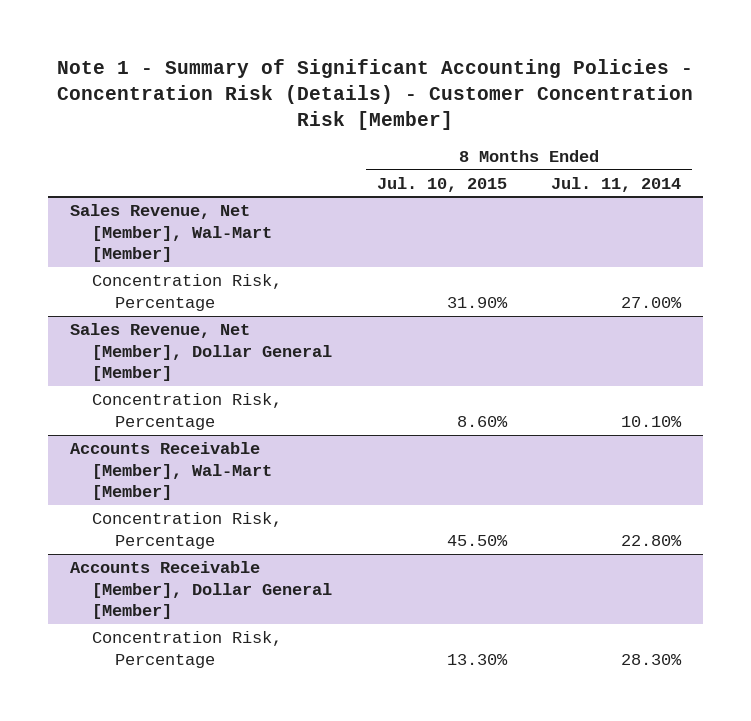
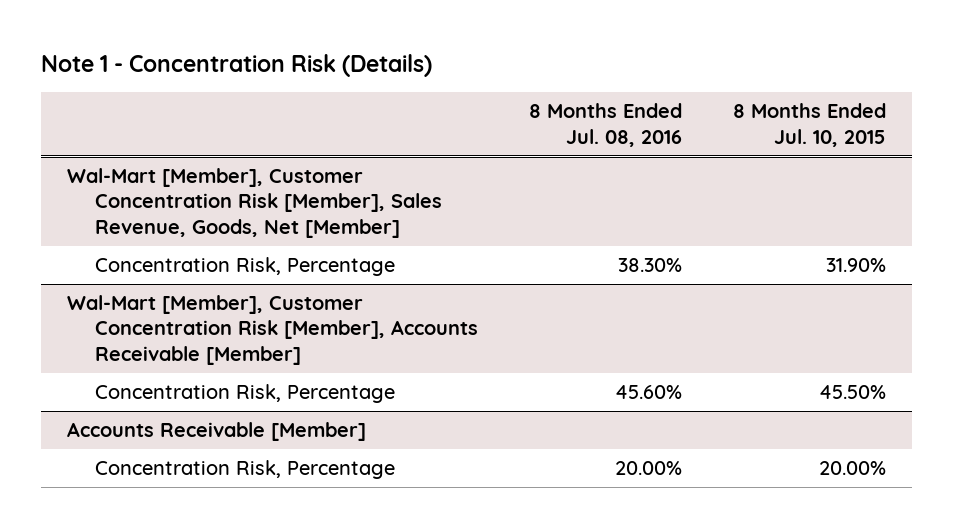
- Note 1 - Summary of Significant Accounting Policies - Concentration Risk (Details) - Customer Concentration Risk [Member]
+ Note 1 - Concentration Risk (Details)
- | 8 Months Ended Jul. 10, 2015 | 8 Months Ended Jul. 11, 2014
+ | 8 Months Ended Jul. 08, 2016 | 8 Months Ended Jul. 10, 2015
- Sales Revenue, Net [Member], Wal-Mart [Member]
+ Wal-Mart [Member], Customer Concentration Risk [Member], Sales Revenue, Goods, Net [Member]
- Sales Revenue, Net [Member], Dollar General [Member]
- Concentration Risk, Percentage | 8.60% | 10.10%
- Accounts Receivable [Member], Wal-Mart [Member]
+ Wal-Mart [Member], Customer Concentration Risk [Member], Accounts Receivable [Member]
- Accounts Receivable [Member], Dollar General [Member]
- Concentration Risk, Percentage | 13.30% | 28.30%
+ Accounts Receivable [Member]
+ Concentration Risk, Percentage | 20.00% | 20.00%

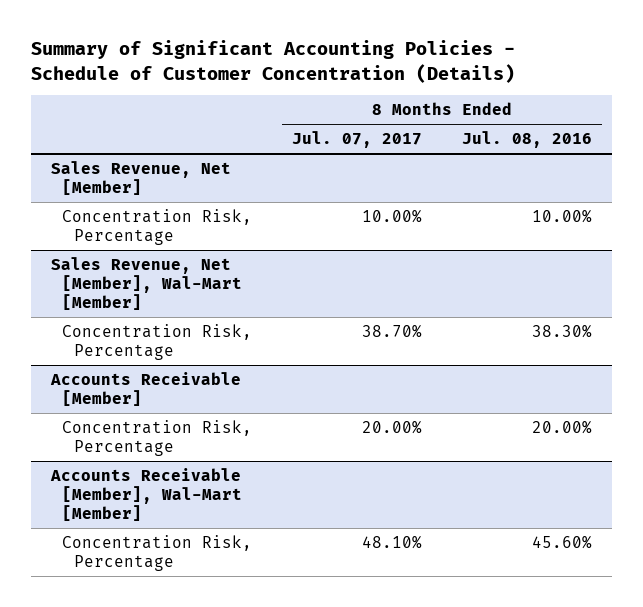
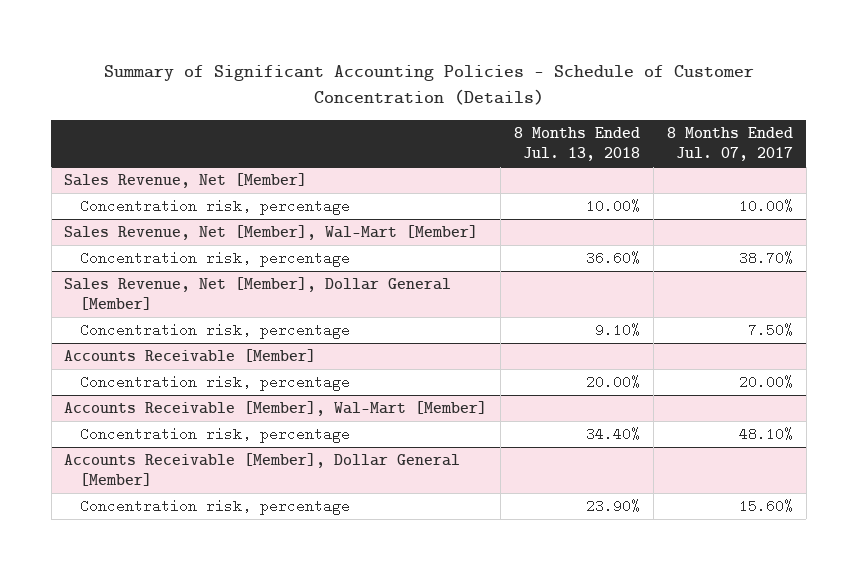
- | 8 Months Ended Jul. 07, 2017 | 8 Months Ended Jul. 08, 2016
+ | 8 Months Ended Jul. 13, 2018 | 8 Months Ended Jul. 07, 2017
@ Sales Revenue, Net [Member]
- Concentration Risk, Percentage | 10.00% | 10.00%
+ Concentration risk, percentage | 10.00% | 10.00%
@ Sales Revenue, Net [Member], Wal-Mart [Member]
- Concentration Risk, Percentage | 38.70% | 38.30%
+ Concentration risk, percentage | 36.60% | 38.70%
+ Sales Revenue, Net [Member], Dollar General [Member]
+ Concentration risk, percentage | 9.10% | 7.50%
@ Accounts Receivable [Member]
- Concentration Risk, Percentage | 20.00% | 20.00%
+ Concentration risk, percentage | 20.00% | 20.00%
@ Accounts Receivable [Member], Wal-Mart [Member]
- Concentration Risk, Percentage | 48.10% | 45.60%
+ Concentration risk, percentage | 34.40% | 48.10%
+ Accounts Receivable [Member], Dollar General [Member]
+ Concentration risk, percentage | 23.90% | 15.60%

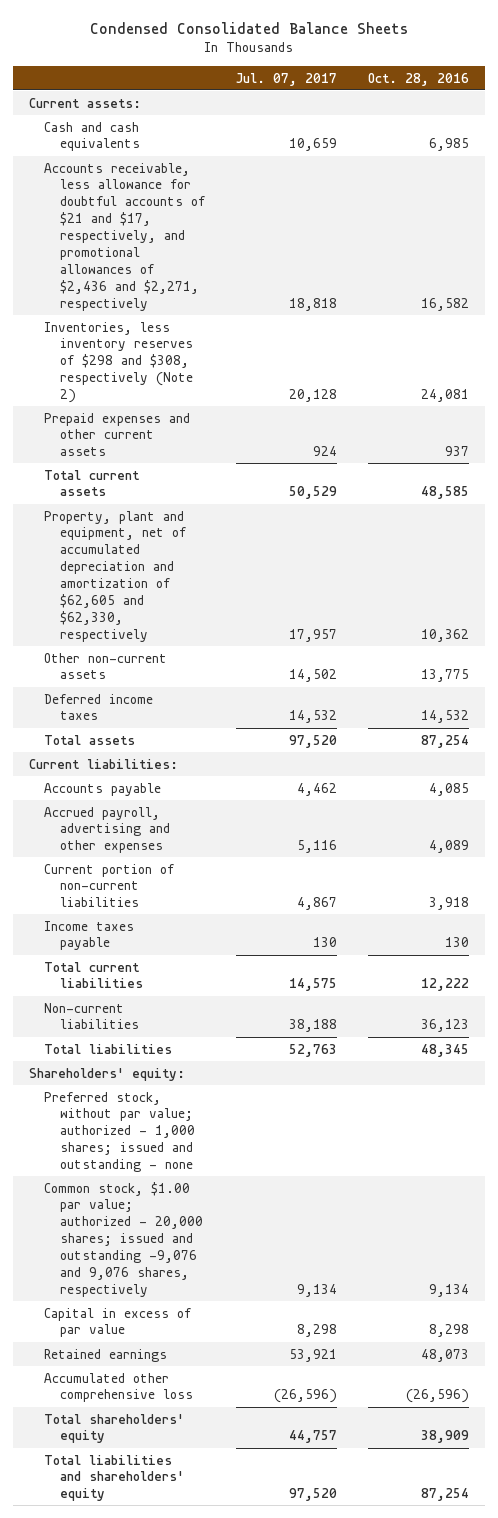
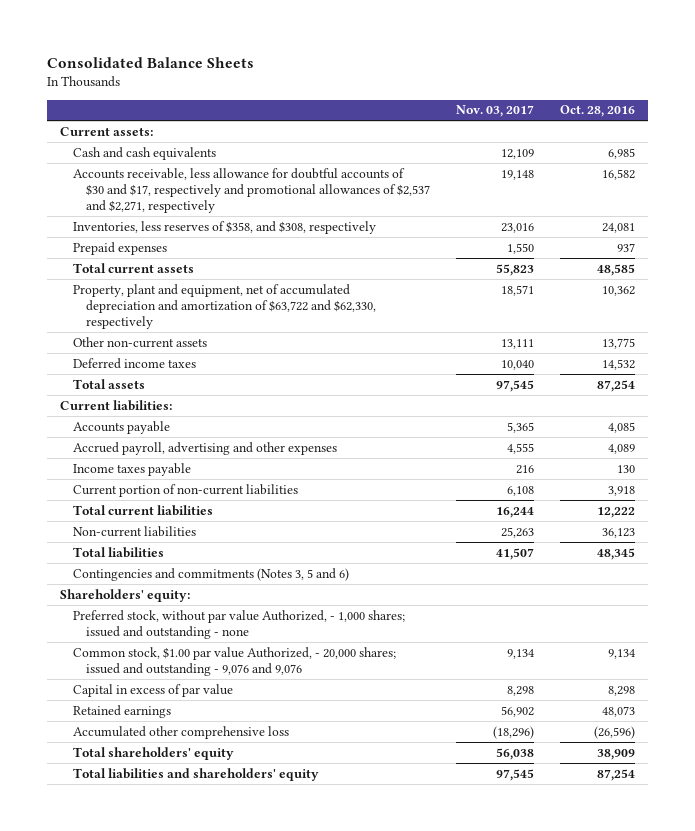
- Condensed Consolidated Balance Sheets
+ Consolidated Balance Sheets
- | Jul. 07, 2017 | Oct. 28, 2016
+ | Nov. 03, 2017 | Oct. 28, 2016
- Accounts receivable, less allowance for doubtful accounts of $21 and $17, respectively, and promotional allowances of $2,436 and $2,271, respectively | 18,818 | 16,582
- Inventories, less inventory reserves of $298 and $308, respectively (Note 2) | 20,128 | 24,081
- Prepaid expenses and other current assets | 924 | 937
+ Accounts receivable, less allowance for doubtful accounts of $30 and $17, respectively and promotional allowances of $2,537 and $2,271, respectively | 19,148 | 16,582
+ Inventories, less reserves of $358, and $308, respectively | 23,016 | 24,081
+ Prepaid expenses | 1,550 | 937
- Property, plant and equipment, net of accumulated depreciation and amortization of $62,605 and $62,330, respectively | 17,957 | 10,362
+ Property, plant and equipment, net of accumulated depreciation and amortization of $63,722 and $62,330, respectively | 18,571 | 10,362
moved down: Current portion of non-current liabilities | 6,108 | 3,918
+ Contingencies and commitments (Notes 3, 5 and 6)
- Preferred stock, without par value; authorized - 1,000 shares; issued and outstanding - none
- Common stock, $1.00 par value; authorized - 20,000 shares; issued and outstanding -9,076 and 9,076 shares, respectively | 9,134 | 9,134
+ Preferred stock, without par value Authorized, - 1,000 shares; issued and outstanding - none
+ Common stock, $1.00 par value Authorized, - 20,000 shares; issued and outstanding - 9,076 and 9,076 | 9,134 | 9,134

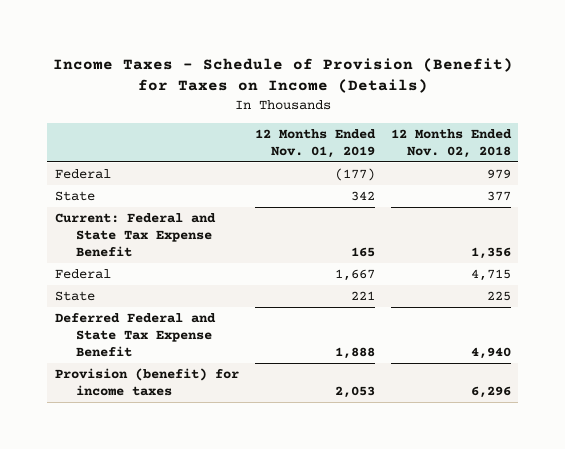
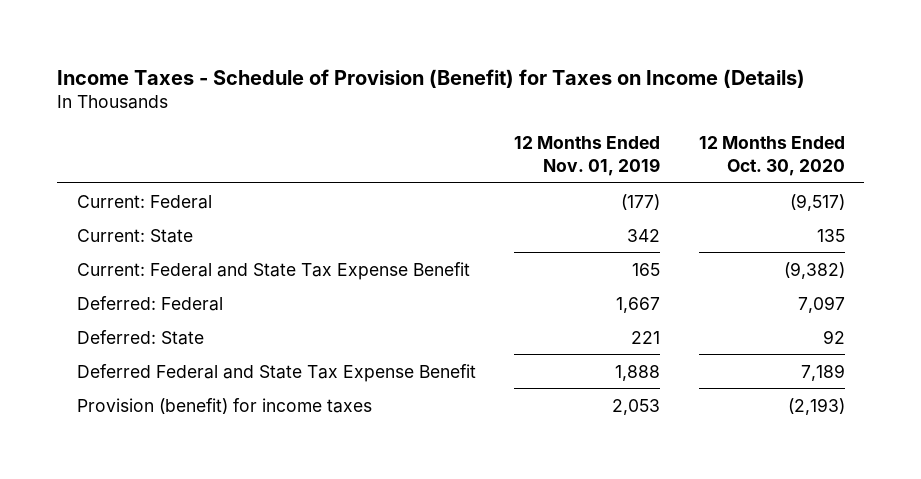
- | 12 Months Ended Nov. 01, 2019 | 12 Months Ended Nov. 02, 2018
+ | 12 Months Ended Nov. 01, 2019 | 12 Months Ended Oct. 30, 2020
- Federal | (177) | 979
- State | 342 | 377
+ Current: Federal | (177) | (9,517)
+ Current: State | 342 | 135
- Federal | 1,667 | 4,715
- State | 221 | 225
+ Deferred: Federal | 1,667 | 7,097
+ Deferred: State | 221 | 92

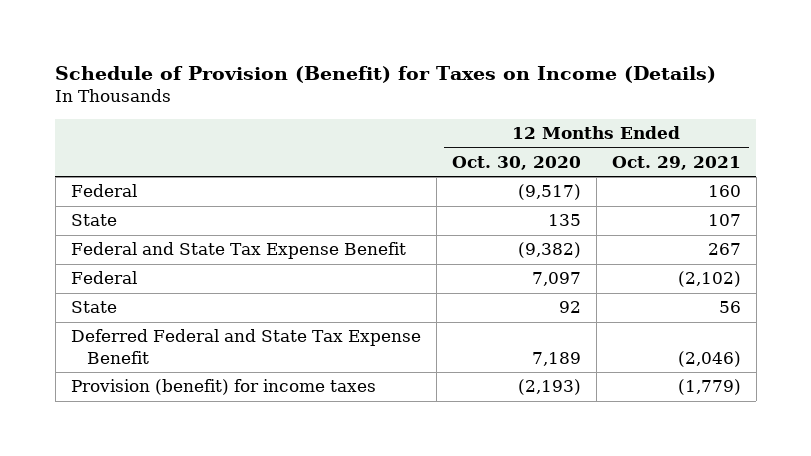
- Income Taxes - Schedule of Provision (Benefit) for Taxes on Income (Details)
+ Schedule of Provision (Benefit) for Taxes on Income (Details)
- | 12 Months Ended Nov. 01, 2019 | 12 Months Ended Oct. 30, 2020
+ | 12 Months Ended Oct. 30, 2020 | 12 Months Ended Oct. 29, 2021
- Current: Federal | (177) | (9,517)
- Current: State | 342 | 135
- Current: Federal and State Tax Expense Benefit | 165 | (9,382)
- Deferred: Federal | 1,667 | 7,097
- Deferred: State | 221 | 92
+ Federal | (9,517) | 160
+ State | 135 | 107
+ Federal and State Tax Expense Benefit | (9,382) | 267
+ Federal | 7,097 | (2,102)
+ State | 92 | 56

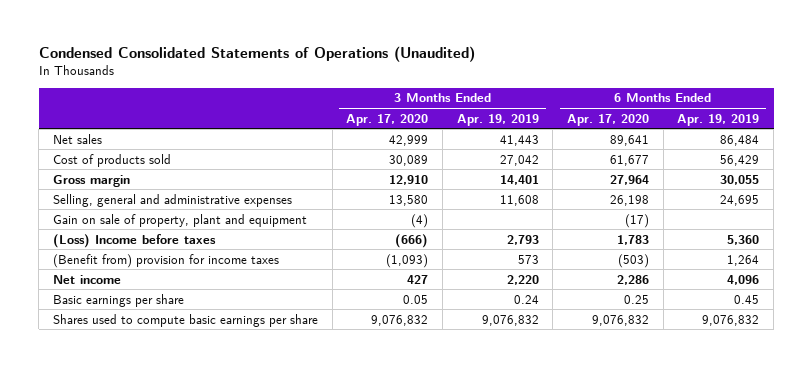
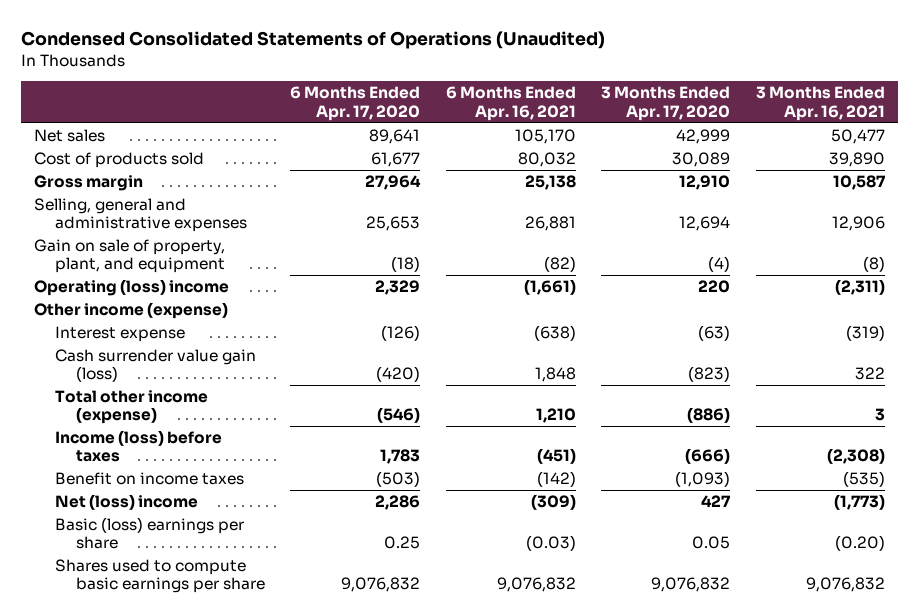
- | 3 Months Ended Apr. 17, 2020 | 3 Months Ended Apr. 19, 2019 | 6 Months Ended Apr. 17, 2020 | 6 Months Ended Apr. 19, 2019
+ | 6 Months Ended Apr. 17, 2020 | 6 Months Ended Apr. 16, 2021 | 3 Months Ended Apr. 17, 2020 | 3 Months Ended Apr. 16, 2021
- Selling, general and administrative expenses | 13,580 | 11,608 | 26,198 | 24,695
- Gain on sale of property, plant and equipment | (4) | | (17) |
- (Loss) Income before taxes | (666) | 2,793 | 1,783 | 5,360
- (Benefit from) provision for income taxes | (1,093) | 573 | (503) | 1,264
- Net income | 427 | 2,220 | 2,286 | 4,096
- Basic earnings per share | 0.05 | 0.24 | 0.25 | 0.45
+ Selling, general and administrative expenses | 25,653 | 26,881 | 12,694 | 12,906
+ Gain on sale of property, plant, and equipment | (18) | (82) | (4) | (8)
+ Operating (loss) income | 2,329 | (1,661) | 220 | (2,311)
+ Other income (expense)
+ Interest expense | (126) | (638) | (63) | (319)
+ Cash surrender value gain (loss) | (420) | 1,848 | (823) | 322
+ Total other income (expense) | (546) | 1,210 | (886) | 3
+ Income (loss) before taxes | 1,783 | (451) | (666) | (2,308)
+ Benefit on income taxes | (503) | (142) | (1,093) | (535)
+ Net (loss) income | 2,286 | (309) | 427 | (1,773)
+ Basic (loss) earnings per share | 0.25 | (0.03) | 0.05 | (0.20)

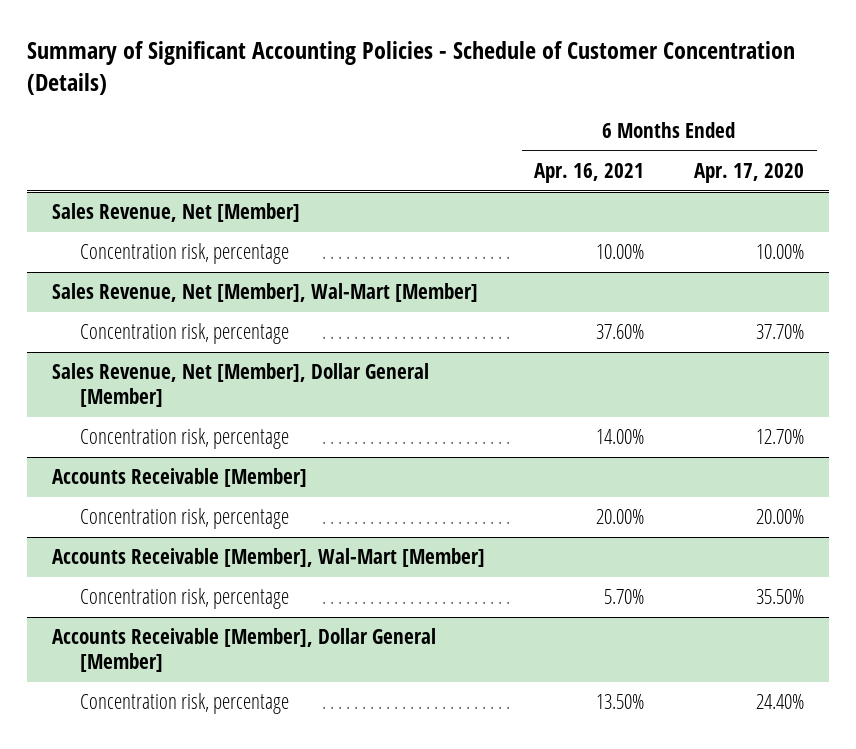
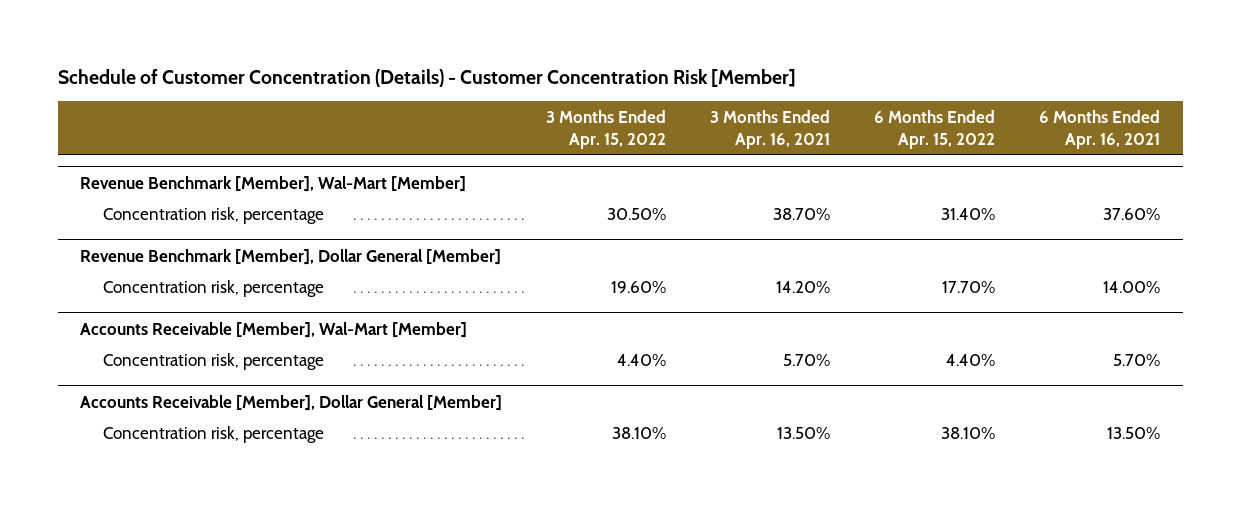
- Summary of Significant Accounting Policies - Schedule of Customer Concentration (Details)
+ Schedule of Customer Concentration (Details) - Customer Concentration Risk [Member]
- | 6 Months Ended Apr. 16, 2021 | 6 Months Ended Apr. 17, 2020
+ | 3 Months Ended Apr. 15, 2022 | 3 Months Ended Apr. 16, 2021 | 6 Months Ended Apr. 15, 2022 | 6 Months Ended Apr. 16, 2021
- Sales Revenue, Net [Member]
- Concentration risk, percentage | 10.00% | 10.00%
- Sales Revenue, Net [Member], Wal-Mart [Member]
+ Revenue Benchmark [Member], Wal-Mart [Member]
- Sales Revenue, Net [Member], Dollar General [Member]
+ Revenue Benchmark [Member], Dollar General [Member]
- Accounts Receivable [Member]
- Concentration risk, percentage | 20.00% | 20.00%

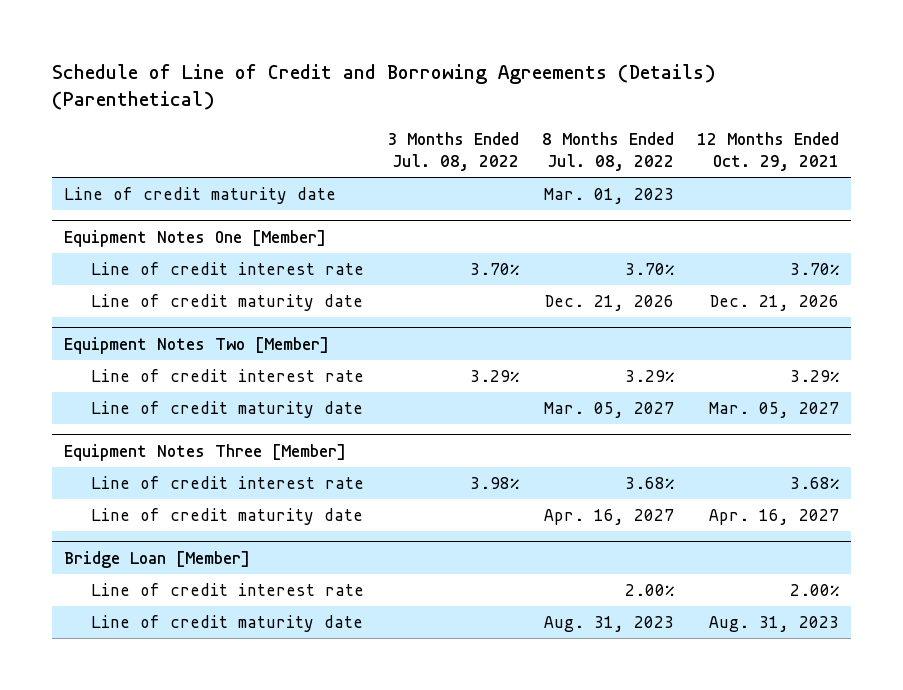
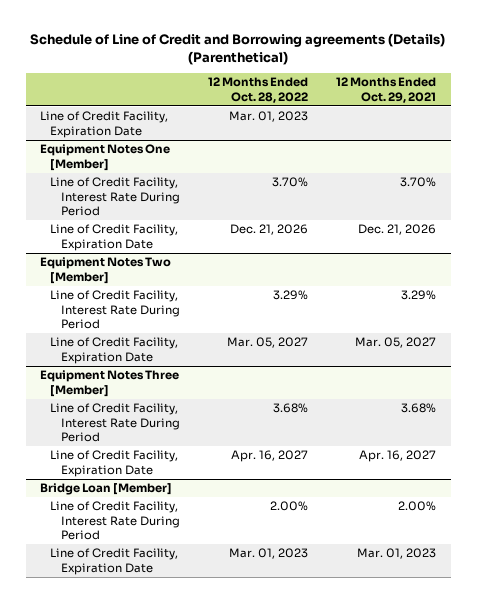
- Schedule of Line of Credit and Borrowing Agreements (Details) (Parenthetical)
+ Schedule of Line of Credit and Borrowing agreements (Details) (Parenthetical)
- | 3 Months Ended Jul. 08, 2022 | 8 Months Ended Jul. 08, 2022 | 12 Months Ended Oct. 29, 2021
+ | 12 Months Ended Oct. 28, 2022 | 12 Months Ended Oct. 29, 2021
- Line of credit maturity date | | Mar. 01, 2023 |
+ Line of Credit Facility, Expiration Date | Mar. 01, 2023 |
@ Equipment Notes One [Member]
- Line of credit interest rate | 3.70% | 3.70% | 3.70%
- Line of credit maturity date | | Dec. 21, 2026 | Dec. 21, 2026
+ Line of Credit Facility, Interest Rate During Period | 3.70% | 3.70%
+ Line of Credit Facility, Expiration Date | Dec. 21, 2026 | Dec. 21, 2026
@ Equipment Notes Two [Member]
- Line of credit interest rate | 3.29% | 3.29% | 3.29%
- Line of credit maturity date | | Mar. 05, 2027 | Mar. 05, 2027
+ Line of Credit Facility, Interest Rate During Period | 3.29% | 3.29%
+ Line of Credit Facility, Expiration Date | Mar. 05, 2027 | Mar. 05, 2027
@ Equipment Notes Three [Member]
- Line of credit interest rate | 3.98% | 3.68% | 3.68%
- Line of credit maturity date | | Apr. 16, 2027 | Apr. 16, 2027
+ Line of Credit Facility, Interest Rate During Period | 3.68% | 3.68%
+ Line of Credit Facility, Expiration Date | Apr. 16, 2027 | Apr. 16, 2027
@ Bridge Loan [Member]
- Line of credit interest rate | | 2.00% | 2.00%
- Line of credit maturity date | | Aug. 31, 2023 | Aug. 31, 2023
+ Line of Credit Facility, Interest Rate During Period | 2.00% | 2.00%
+ Line of Credit Facility, Expiration Date | Mar. 01, 2023 | Mar. 01, 2023

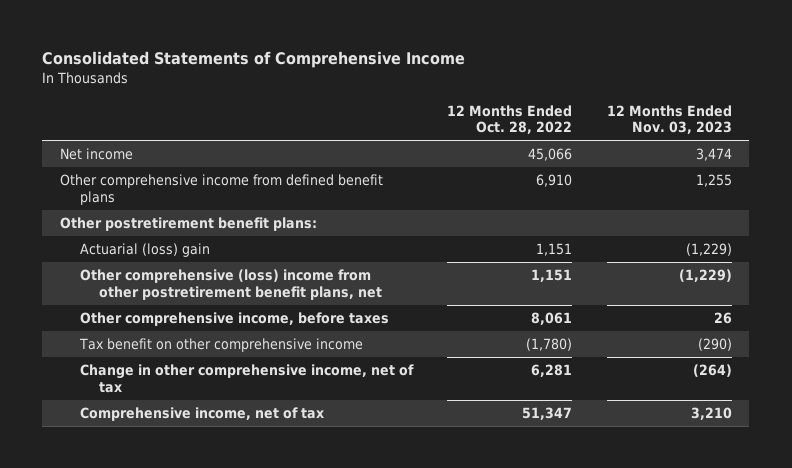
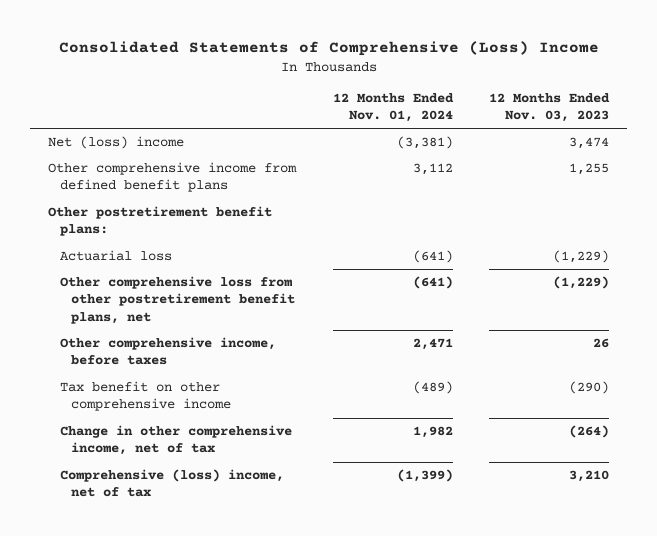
- Consolidated Statements of Comprehensive Income
+ Consolidated Statements of Comprehensive (Loss) Income
- | 12 Months Ended Oct. 28, 2022 | 12 Months Ended Nov. 03, 2023
+ | 12 Months Ended Nov. 01, 2024 | 12 Months Ended Nov. 03, 2023
- Net income | 45,066 | 3,474
+ Net (loss) income | (3,381) | 3,474
- Actuarial (loss) gain | 1,151 | (1,229)
- Other comprehensive (loss) income from other postretirement benefit plans, net | 1,151 | (1,229)
+ Actuarial loss | (641) | (1,229)
+ Other comprehensive loss from other postretirement benefit plans, net | (641) | (1,229)
- Comprehensive income, net of tax | 51,347 | 3,210
+ Comprehensive (loss) income, net of tax | (1,399) | 3,210

